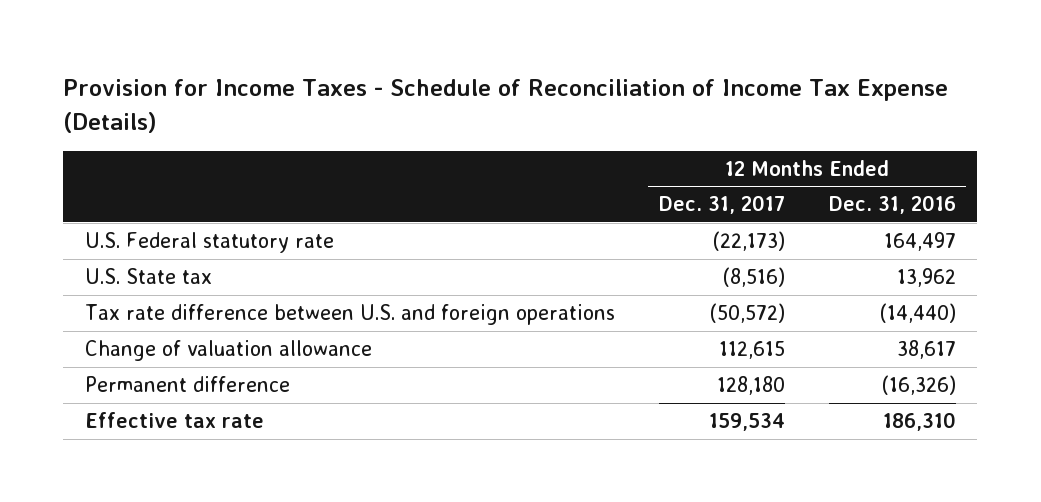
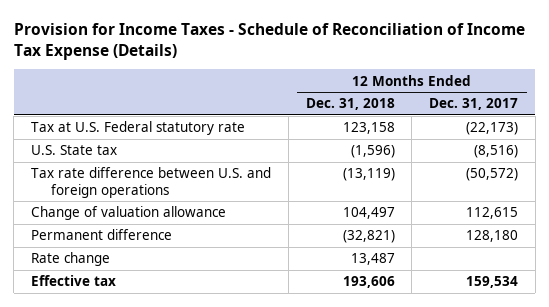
- | 12 Months Ended Dec. 31, 2017 | 12 Months Ended Dec. 31, 2016
+ | 12 Months Ended Dec. 31, 2018 | 12 Months Ended Dec. 31, 2017
- U.S. Federal statutory rate | (22,173) | 164,497
+ Tax at U.S. Federal statutory rate | 123,158 | (22,173)
- Effective tax rate | 159,534 | 186,310
+ Rate change | 13,487 |
+ Effective tax | 193,606 | 159,534

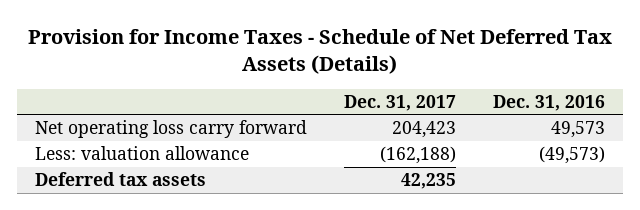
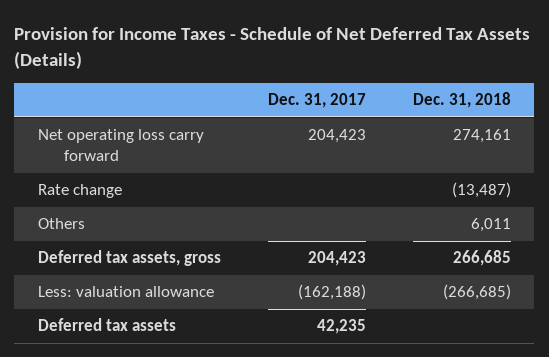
- | Dec. 31, 2017 | Dec. 31, 2016
+ | Dec. 31, 2017 | Dec. 31, 2018
+ Rate change | | (13,487)
+ Others | | 6,011
+ Deferred tax assets, gross | 204,423 | 266,685

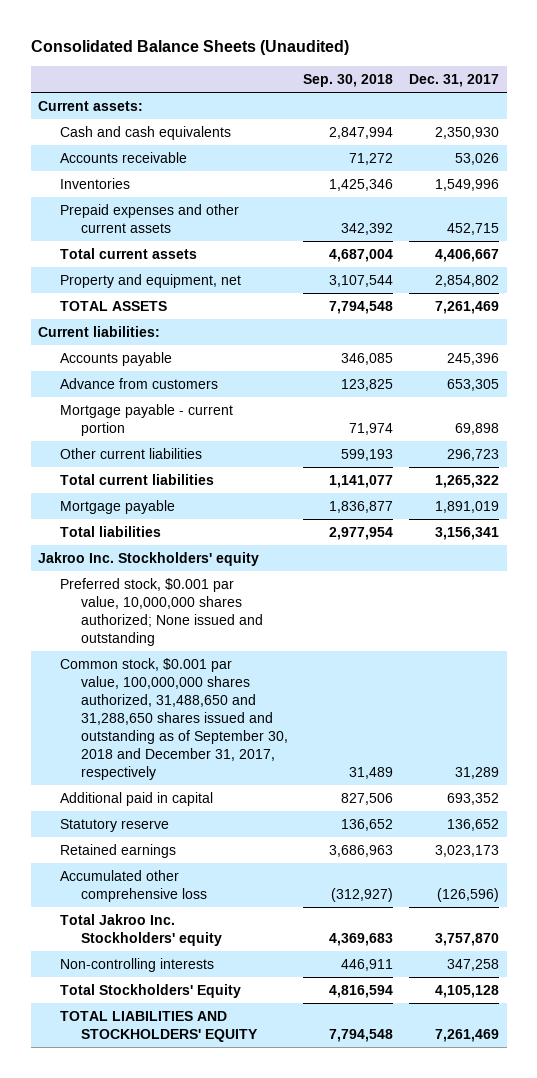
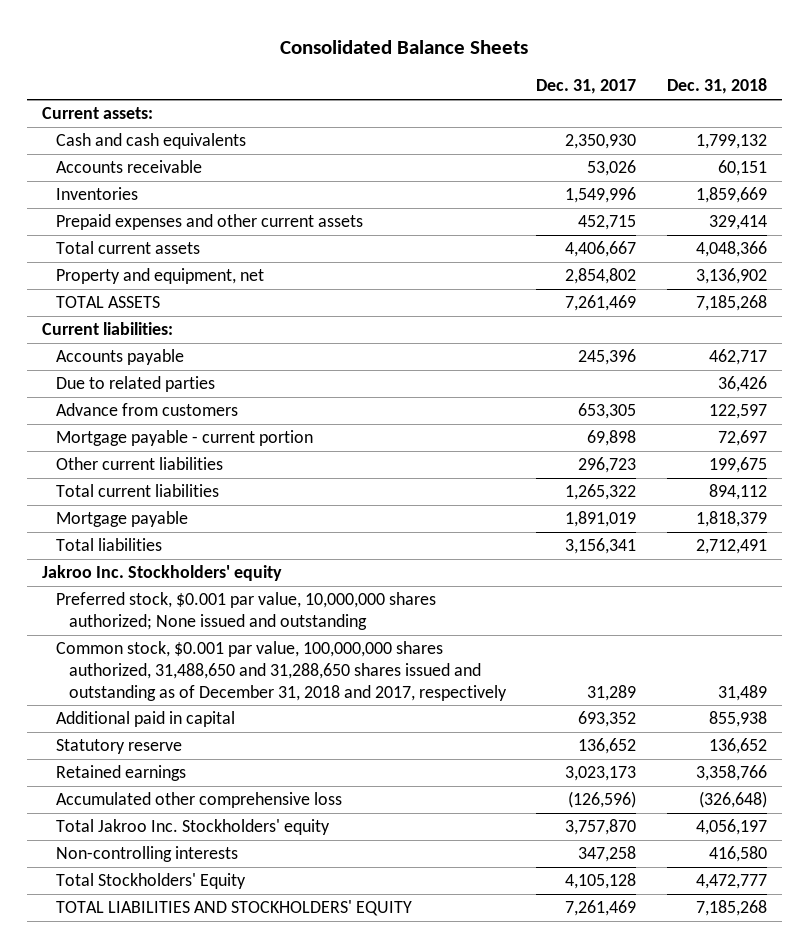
- Consolidated Balance Sheets (Unaudited)
+ Consolidated Balance Sheets
- | Sep. 30, 2018 | Dec. 31, 2017
+ | Dec. 31, 2017 | Dec. 31, 2018
+ Due to related parties | | 36,426
- Common stock, $0.001 par value, 100,000,000 shares authorized, 31,488,650 and 31,288,650 shares issued and outstanding as of September 30, 2018 and December 31, 2017, respectively | 31,489 | 31,289
+ Common stock, $0.001 par value, 100,000,000 shares authorized, 31,488,650 and 31,288,650 shares issued and outstanding as of December 31, 2018 and 2017, respectively | 31,289 | 31,489

